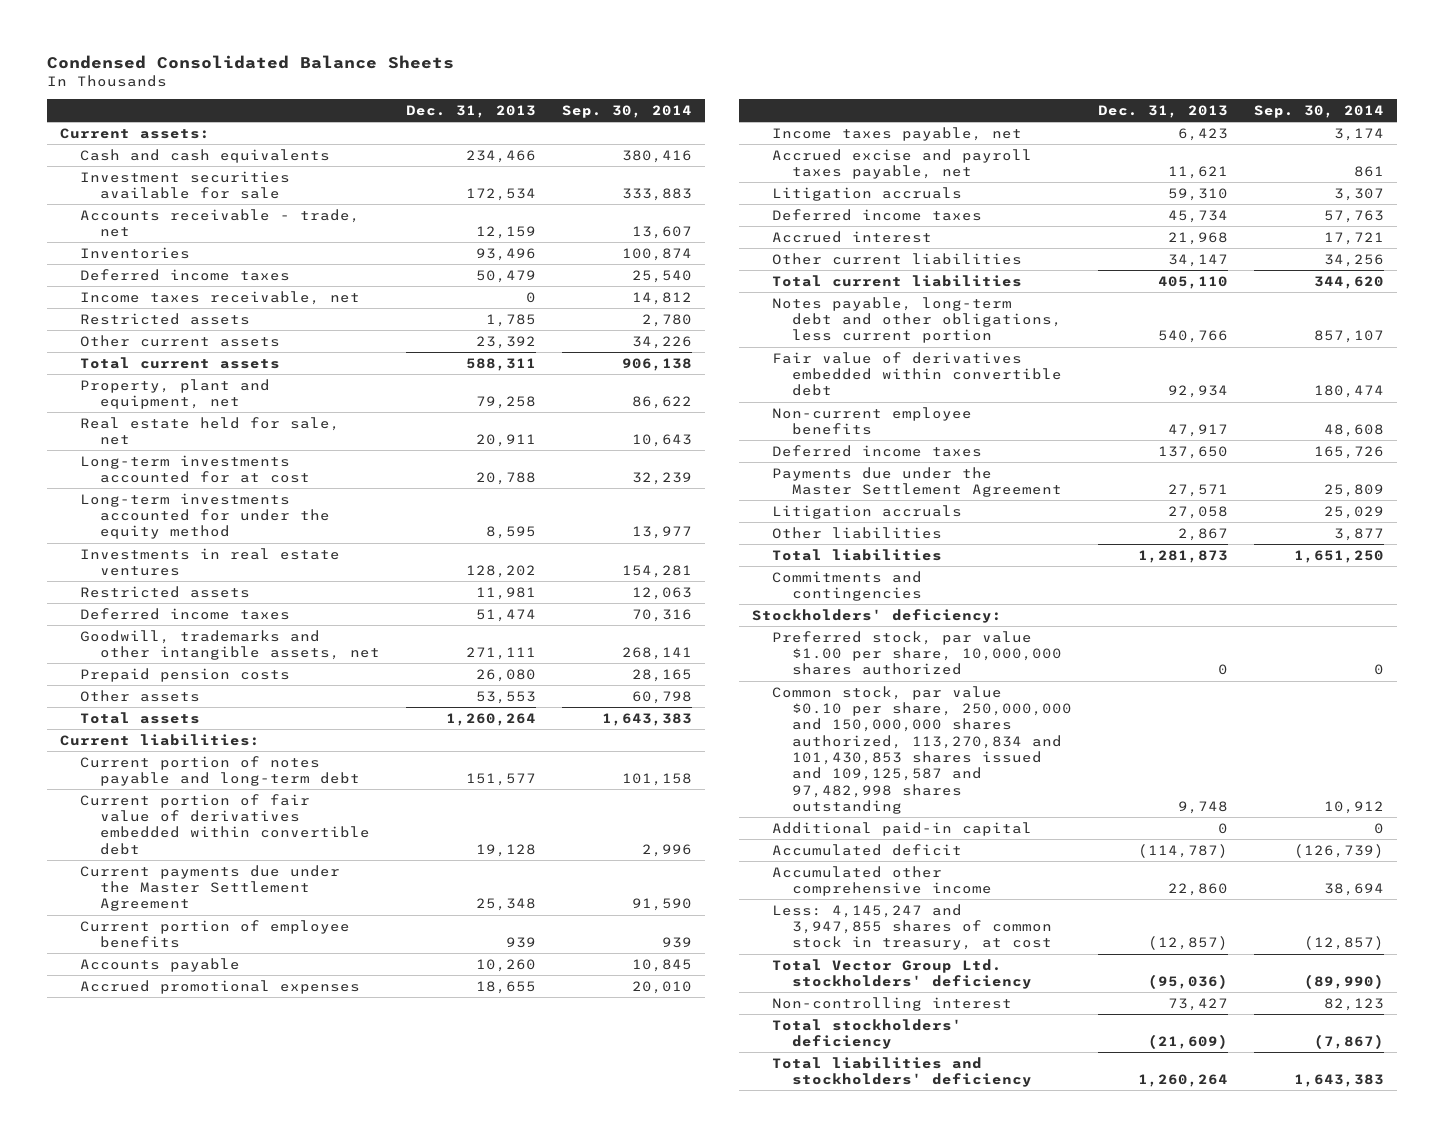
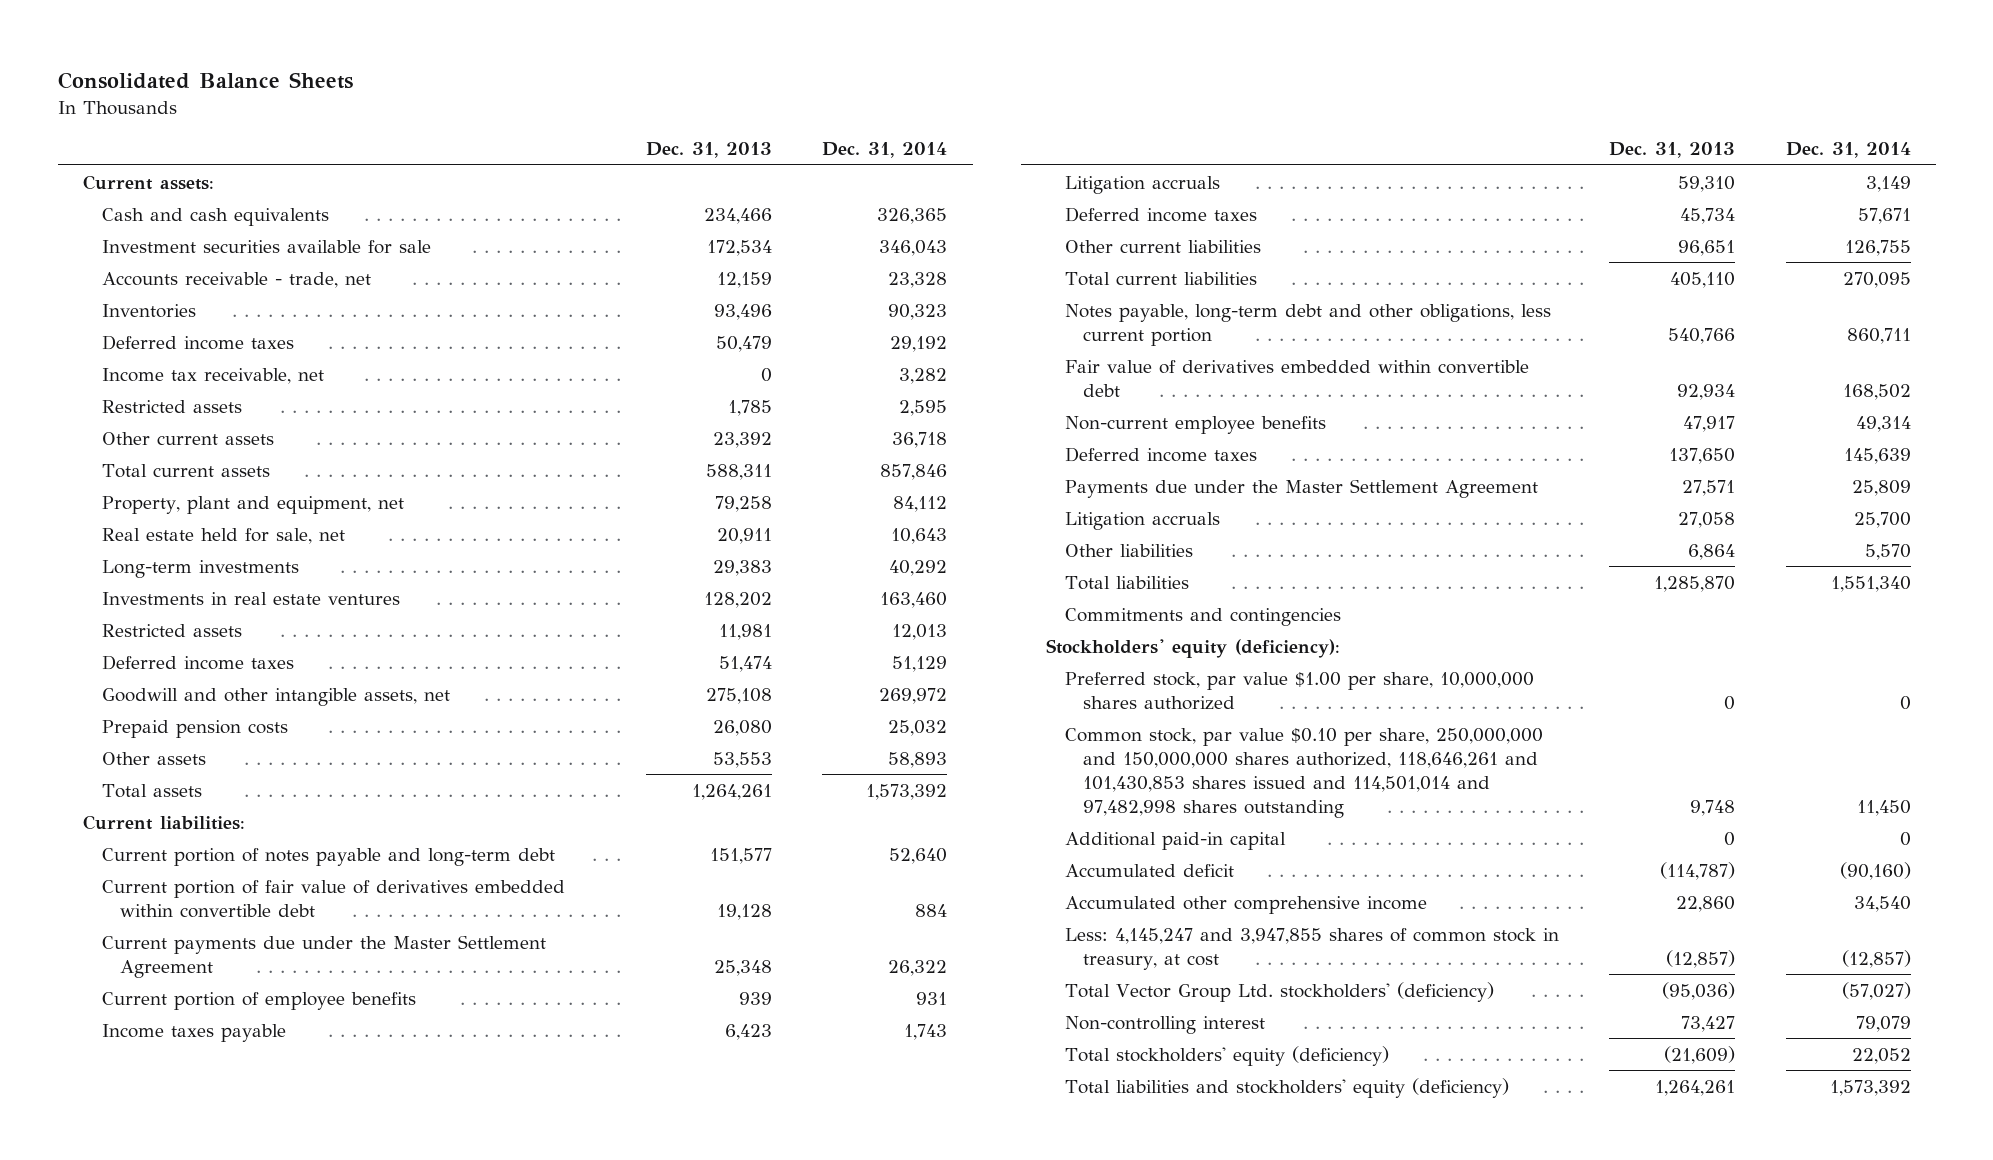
- Condensed Consolidated Balance Sheets
+ Consolidated Balance Sheets
- | Dec. 31, 2013 | Sep. 30, 2014
+ | Dec. 31, 2013 | Dec. 31, 2014
- Income taxes receivable, net | 0 | 14,812
+ Income tax receivable, net | 0 | 3,282
- Long-term investments accounted for at cost | 20,788 | 32,239
- Long-term investments accounted for under the equity method | 8,595 | 13,977
+ Long-term investments | 29,383 | 40,292
- Goodwill, trademarks and other intangible assets, net | 271,111 | 268,141
+ Goodwill and other intangible assets, net | 275,108 | 269,972
- Total assets | 1,260,264 | 1,643,383
+ Total assets | 1,264,261 | 1,573,392
- Accounts payable | 10,260 | 10,845
- Accrued promotional expenses | 18,655 | 20,010
- Income taxes payable, net | 6,423 | 3,174
- Accrued excise and payroll taxes payable, net | 11,621 | 861
+ Income taxes payable | 6,423 | 1,743
- Accrued interest | 21,968 | 17,721
- Other current liabilities | 34,147 | 34,256
+ Other current liabilities | 96,651 | 126,755
- Other liabilities | 2,867 | 3,877
- Total liabilities | 1,281,873 | 1,651,250
+ Other liabilities | 6,864 | 5,570
+ Total liabilities | 1,285,870 | 1,551,340
- Stockholders' deficiency:
+ Stockholders' equity (deficiency):
- Common stock, par value $0.10 per share, 250,000,000 and 150,000,000 shares authorized, 113,270,834 and 101,430,853 shares issued and 109,125,587 and 97,482,998 shares outstanding | 9,748 | 10,912
+ Common stock, par value $0.10 per share, 250,000,000 and 150,000,000 shares authorized, 118,646,261 and 101,430,853 shares issued and 114,501,014 and 97,482,998 shares outstanding | 9,748 | 11,450
- Total Vector Group Ltd. stockholders' deficiency | (95,036) | (89,990)
+ Total Vector Group Ltd. stockholders' (deficiency) | (95,036) | (57,027)
- Total stockholders' deficiency | (21,609) | (7,867)
- Total liabilities and stockholders' deficiency | 1,260,264 | 1,643,383
+ Total stockholders' equity (deficiency) | (21,609) | 22,052
+ Total liabilities and stockholders' equity (deficiency) | 1,264,261 | 1,573,392

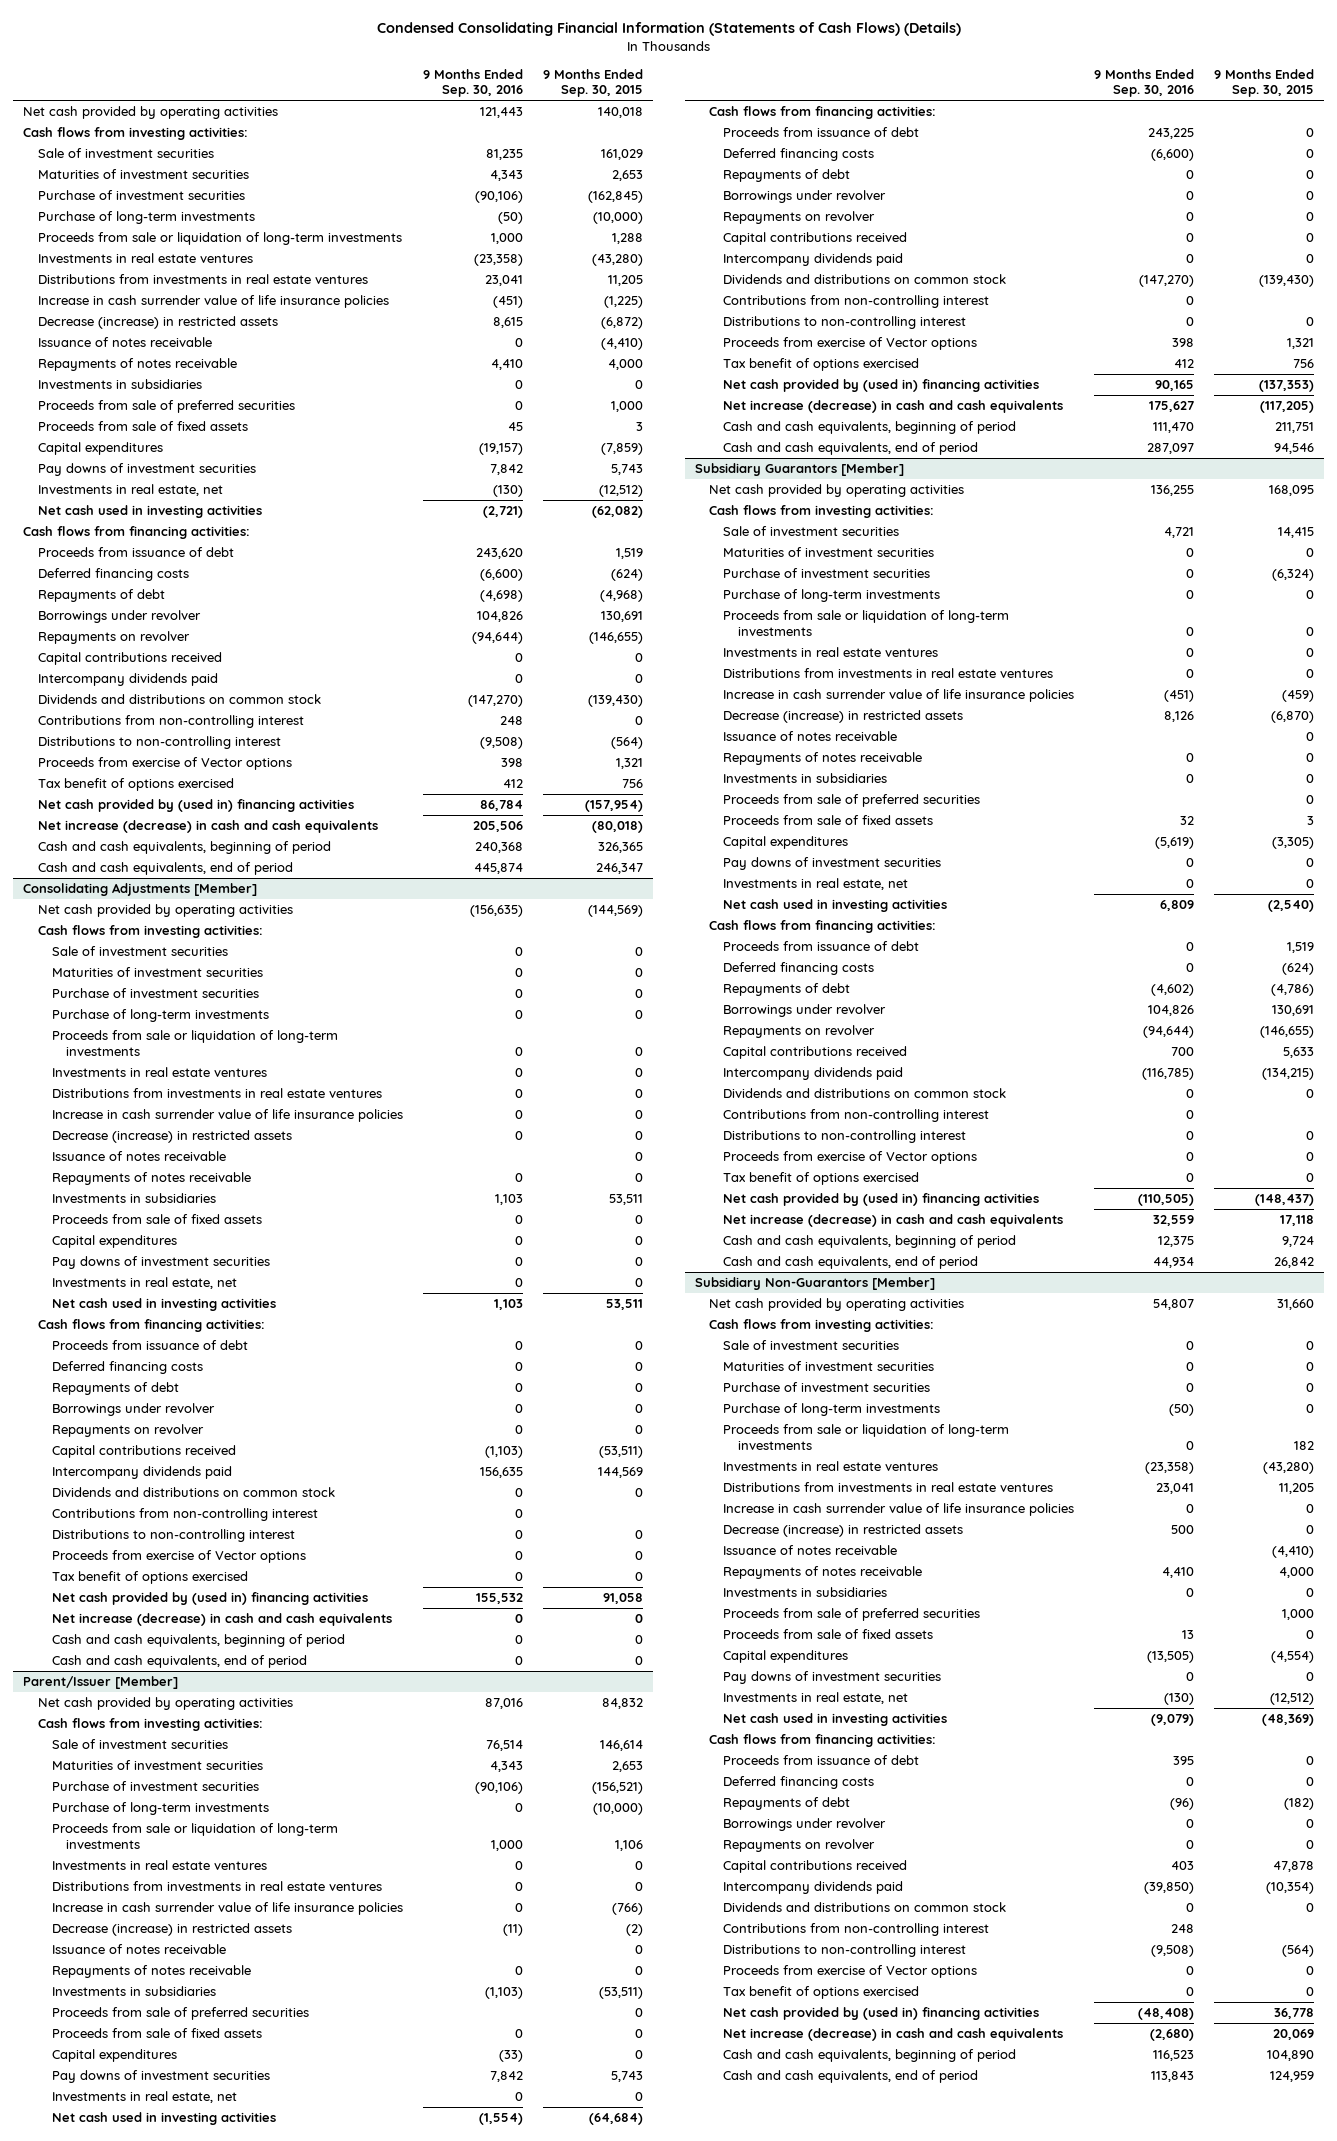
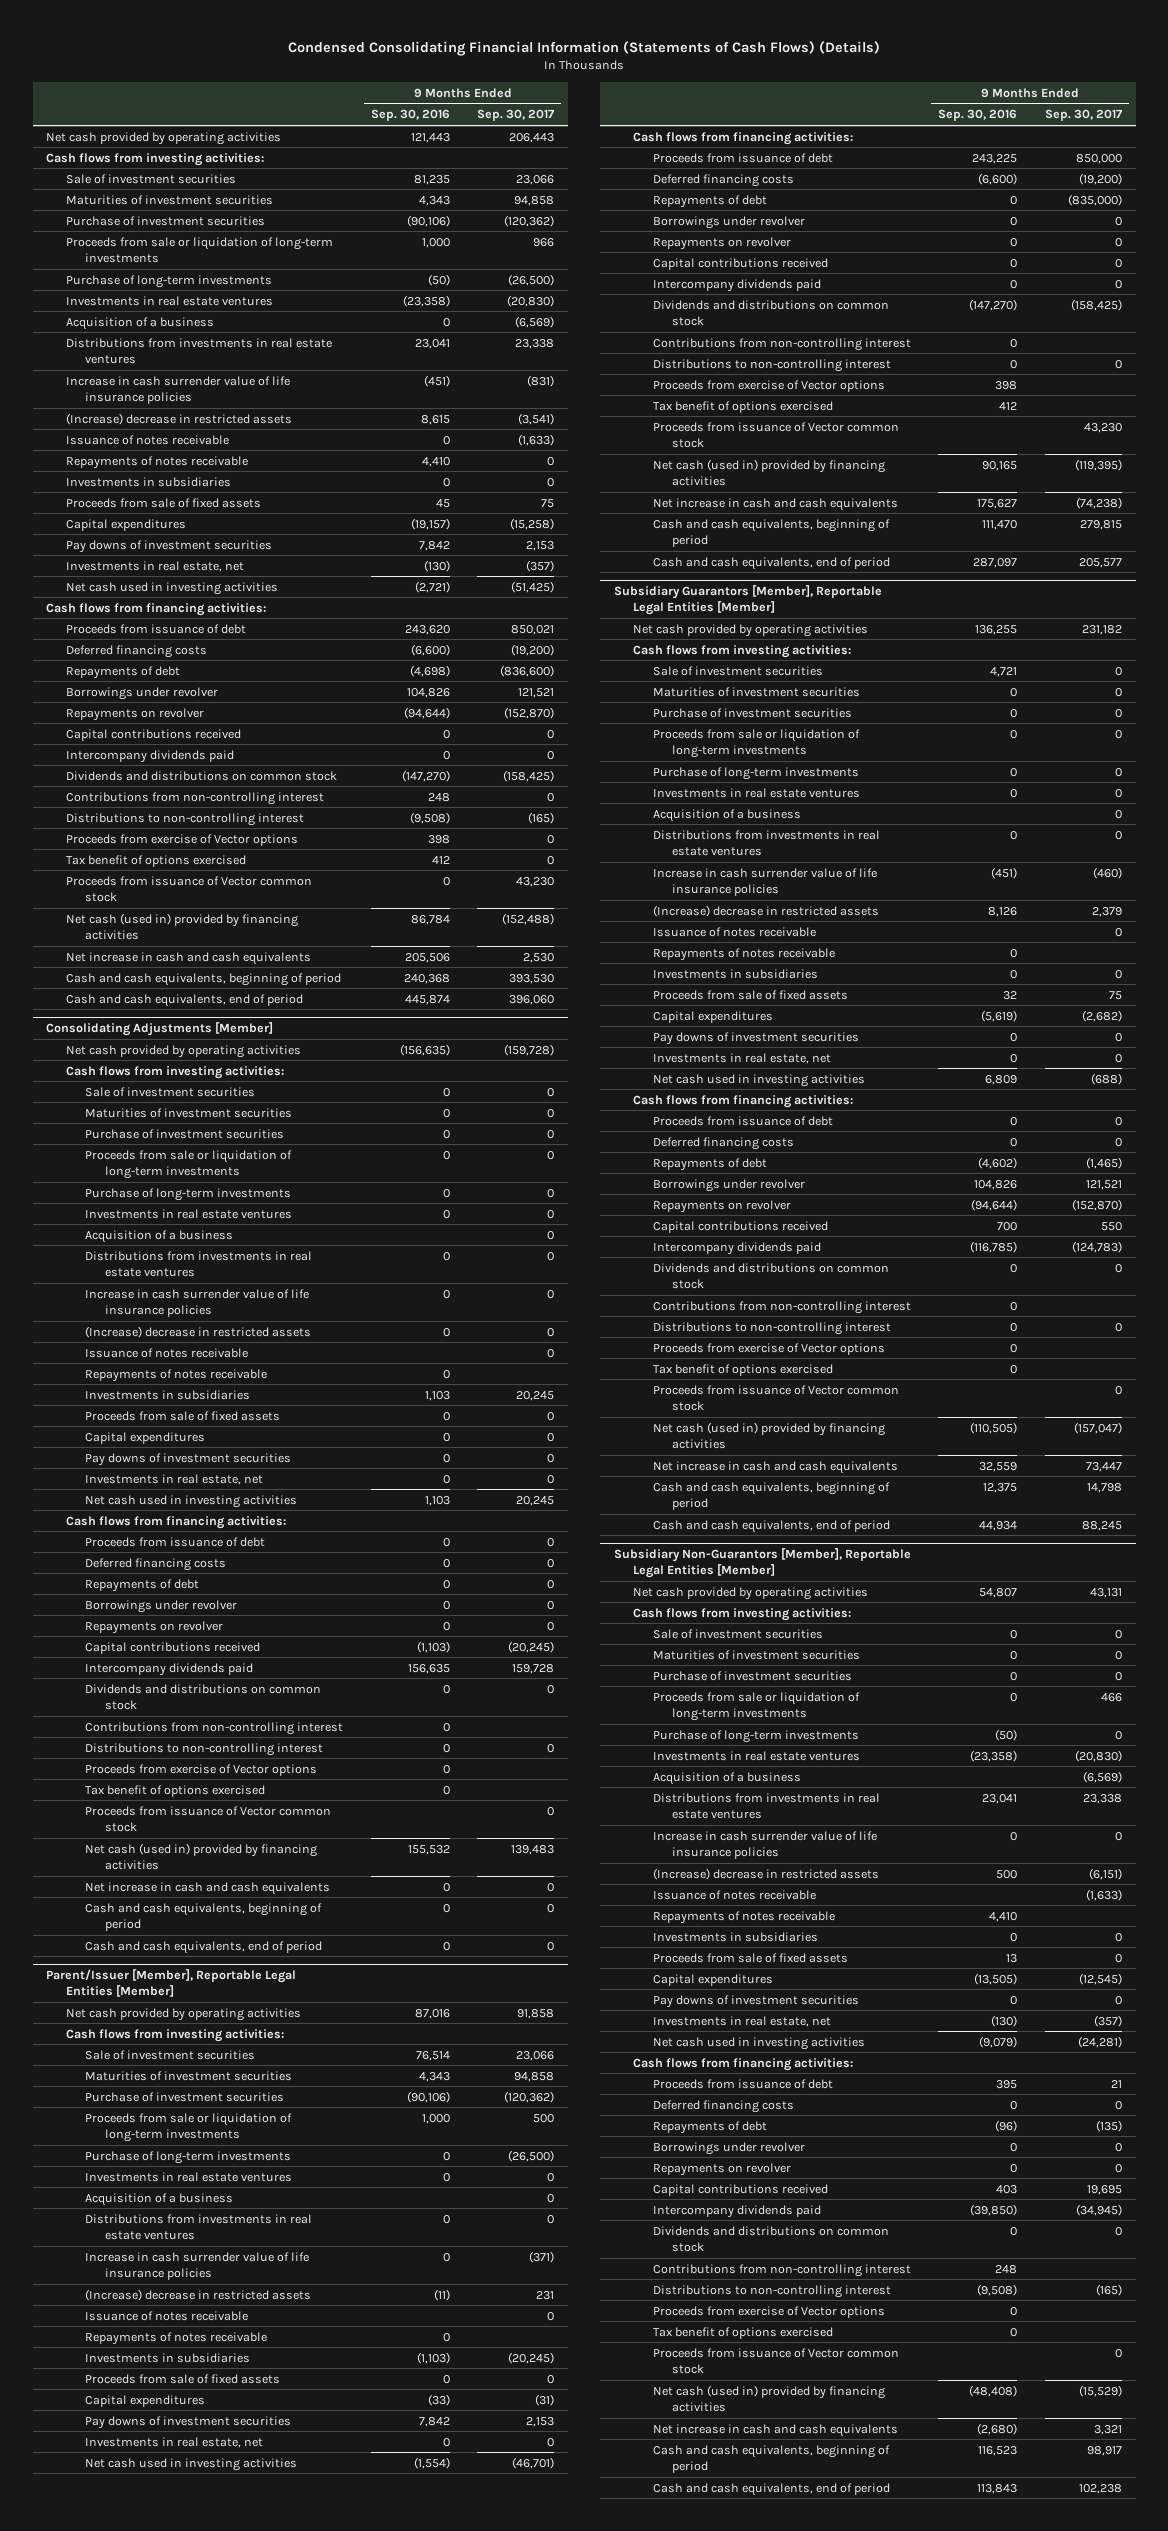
- | 9 Months Ended Sep. 30, 2016 | 9 Months Ended Sep. 30, 2015
+ | 9 Months Ended Sep. 30, 2016 | 9 Months Ended Sep. 30, 2017
moved down: Purchase of long-term investments | (50) | (26,500)
+ Acquisition of a business | 0 | (6,569)
- Decrease (increase) in restricted assets | 8,615 | (6,872)
+ (Increase) decrease in restricted assets | 8,615 | (3,541)
- Proceeds from sale of preferred securities | 0 | 1,000
- Net cash provided by (used in) financing activities | 86,784 | (157,954)
- Net increase (decrease) in cash and cash equivalents | 205,506 | (80,018)
+ Proceeds from issuance of Vector common stock | 0 | 43,230
+ Net cash (used in) provided by financing activities | 86,784 | (152,488)
+ Net increase in cash and cash equivalents | 205,506 | 2,530
@ Consolidating Adjustments [Member]
moved down: Purchase of long-term investments | 0 | 0
+ Acquisition of a business | | 0
- Decrease (increase) in restricted assets | 0 | 0
+ (Increase) decrease in restricted assets | 0 | 0
- Net cash provided by (used in) financing activities | 155,532 | 91,058
- Net increase (decrease) in cash and cash equivalents | 0 | 0
+ Proceeds from issuance of Vector common stock | | 0
+ Net cash (used in) provided by financing activities | 155,532 | 139,483
+ Net increase in cash and cash equivalents | 0 | 0
- Parent/Issuer [Member]
+ Parent/Issuer [Member], Reportable Legal Entities [Member]
- Purchase of long-term investments | 0 | (10,000)
+ Purchase of long-term investments | 0 | (26,500)
+ Acquisition of a business | | 0
- Decrease (increase) in restricted assets | (11) | (2)
+ (Increase) decrease in restricted assets | (11) | 231
- Proceeds from sale of preferred securities | | 0
- Net cash provided by (used in) financing activities | 90,165 | (137,353)
- Net increase (decrease) in cash and cash equivalents | 175,627 | (117,205)
+ Proceeds from issuance of Vector common stock | | 43,230
+ Net cash (used in) provided by financing activities | 90,165 | (119,395)
+ Net increase in cash and cash equivalents | 175,627 | (74,238)
- Subsidiary Guarantors [Member]
+ Subsidiary Guarantors [Member], Reportable Legal Entities [Member]
- Purchase of long-term investments | 0 | 0
+ Purchase of long-term investments | 0 | 0
+ Acquisition of a business | | 0
- Decrease (increase) in restricted assets | 8,126 | (6,870)
+ (Increase) decrease in restricted assets | 8,126 | 2,379
- Proceeds from sale of preferred securities | | 0
- Net cash provided by (used in) financing activities | (110,505) | (148,437)
- Net increase (decrease) in cash and cash equivalents | 32,559 | 17,118
+ Proceeds from issuance of Vector common stock | | 0
+ Net cash (used in) provided by financing activities | (110,505) | (157,047)
+ Net increase in cash and cash equivalents | 32,559 | 73,447
- Subsidiary Non-Guarantors [Member]
+ Subsidiary Non-Guarantors [Member], Reportable Legal Entities [Member]
- Purchase of long-term investments | (50) | 0
+ Purchase of long-term investments | (50) | 0
+ Acquisition of a business | | (6,569)
- Decrease (increase) in restricted assets | 500 | 0
+ (Increase) decrease in restricted assets | 500 | (6,151)
- Proceeds from sale of preferred securities | | 1,000
- Net cash provided by (used in) financing activities | (48,408) | 36,778
- Net increase (decrease) in cash and cash equivalents | (2,680) | 20,069
+ Proceeds from issuance of Vector common stock | | 0
+ Net cash (used in) provided by financing activities | (48,408) | (15,529)
+ Net increase in cash and cash equivalents | (2,680) | 3,321

